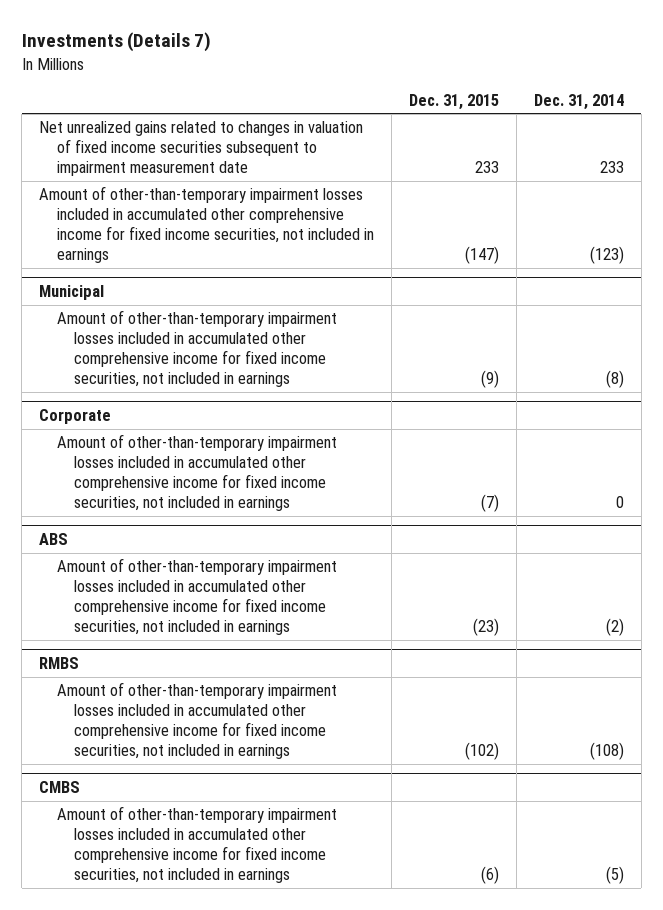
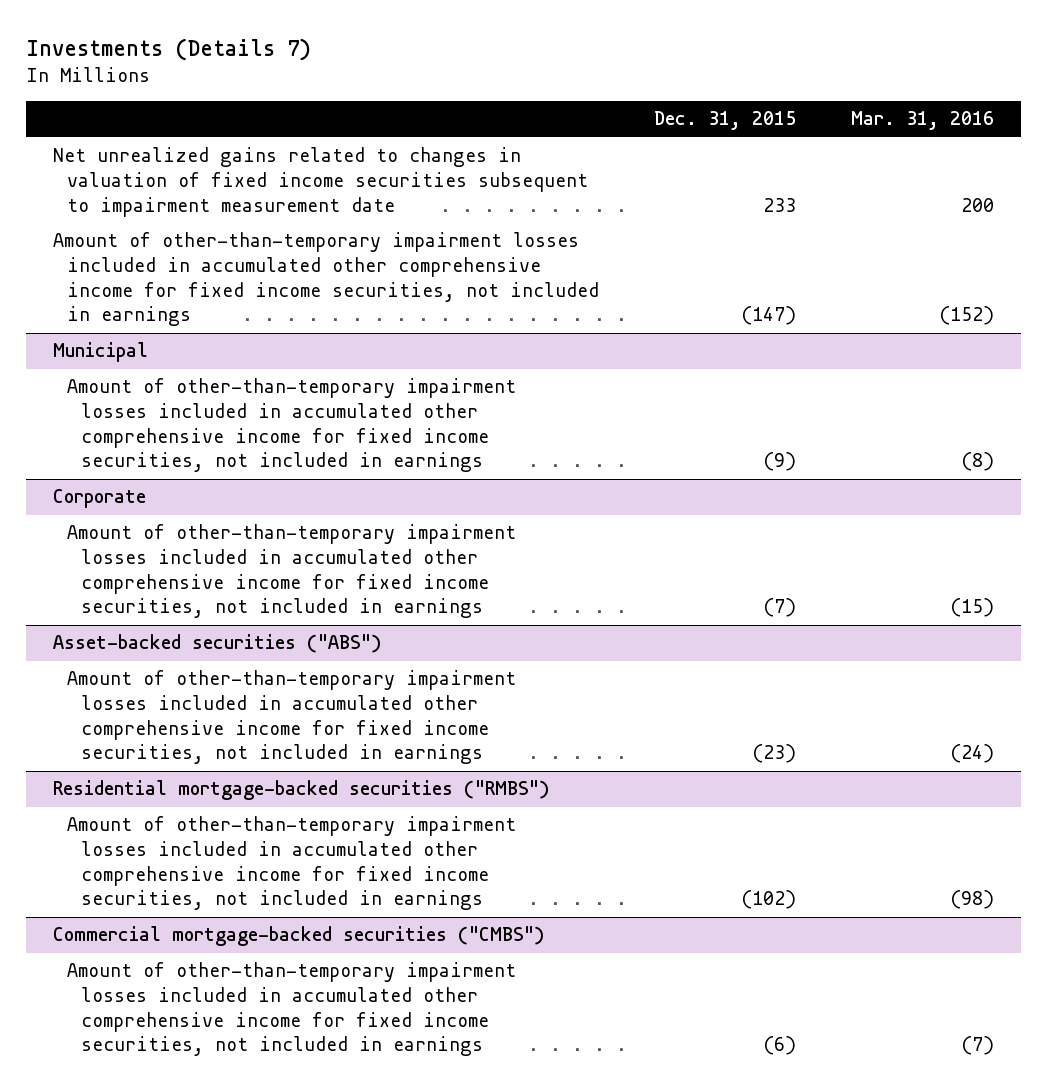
- | Dec. 31, 2015 | Dec. 31, 2014
+ | Dec. 31, 2015 | Mar. 31, 2016
- ABS
+ Asset-backed securities ("ABS")
- RMBS
+ Residential mortgage-backed securities ("RMBS")
- CMBS
+ Commercial mortgage-backed securities ("CMBS")

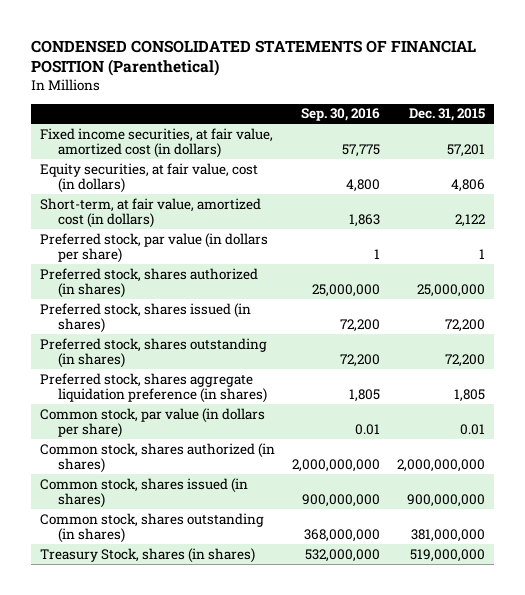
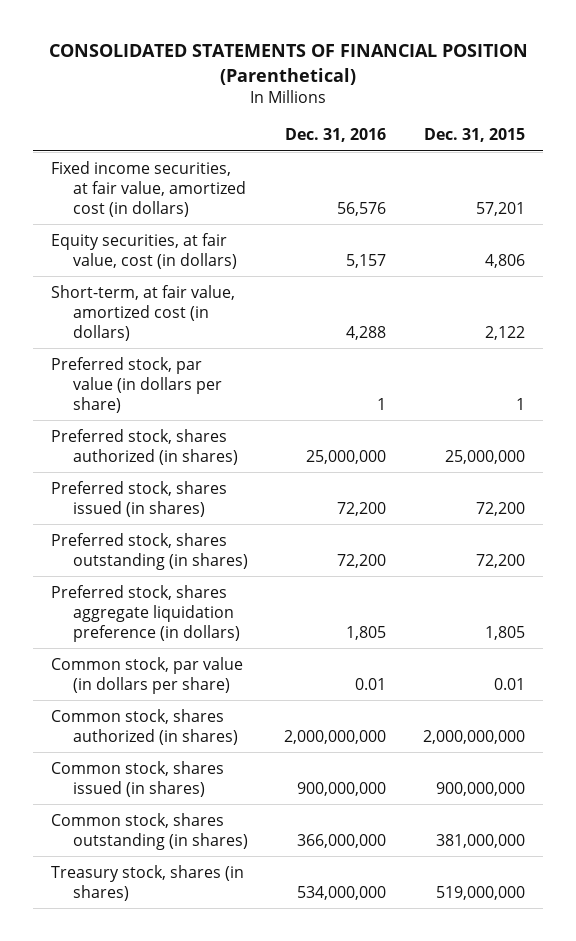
- CONDENSED CONSOLIDATED STATEMENTS OF FINANCIAL POSITION (Parenthetical)
+ CONSOLIDATED STATEMENTS OF FINANCIAL POSITION (Parenthetical)
- | Sep. 30, 2016 | Dec. 31, 2015
+ | Dec. 31, 2016 | Dec. 31, 2015
- Preferred stock, shares aggregate liquidation preference (in shares) | 1,805 | 1,805
+ Preferred stock, shares aggregate liquidation preference (in dollars) | 1,805 | 1,805
- Treasury Stock, shares (in shares) | 532,000,000 | 519,000,000
+ Treasury stock, shares (in shares) | 534,000,000 | 519,000,000

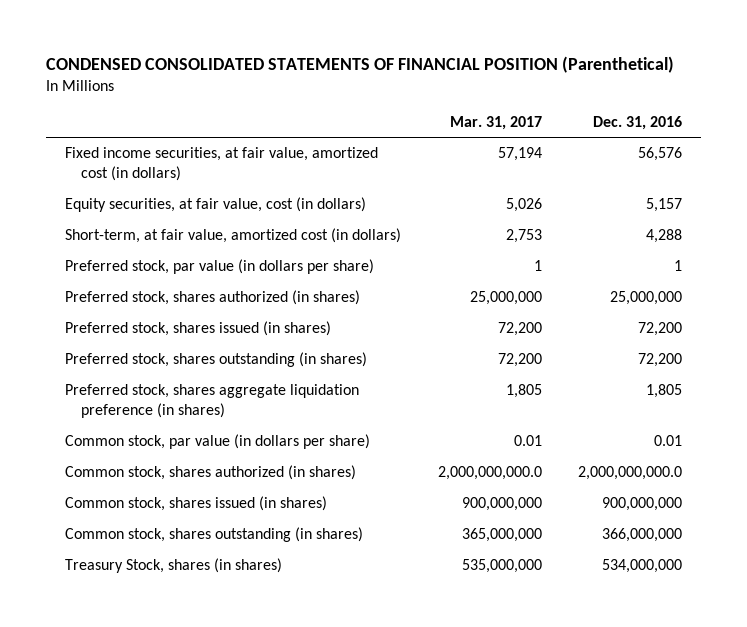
- CONSOLIDATED STATEMENTS OF FINANCIAL POSITION (Parenthetical)
+ CONDENSED CONSOLIDATED STATEMENTS OF FINANCIAL POSITION (Parenthetical)
- | Dec. 31, 2016 | Dec. 31, 2015
+ | Mar. 31, 2017 | Dec. 31, 2016
- Preferred stock, shares aggregate liquidation preference (in dollars) | 1,805 | 1,805
+ Preferred stock, shares aggregate liquidation preference (in shares) | 1,805 | 1,805
- Common stock, shares authorized (in shares) | 2,000,000,000 | 2,000,000,000
+ Common stock, shares authorized (in shares) | 2,000,000,000.0 | 2,000,000,000.0
- Treasury stock, shares (in shares) | 534,000,000 | 519,000,000
+ Treasury Stock, shares (in shares) | 535,000,000 | 534,000,000

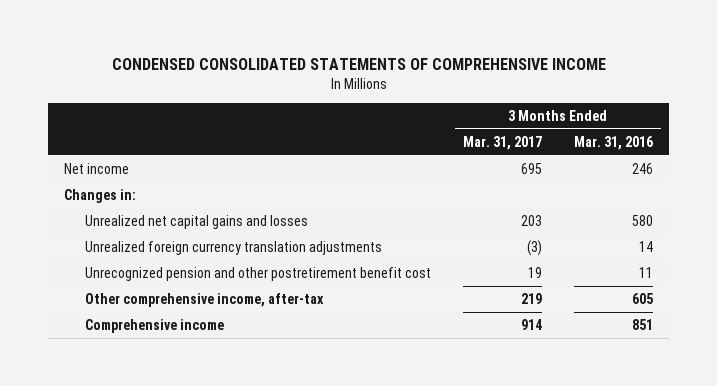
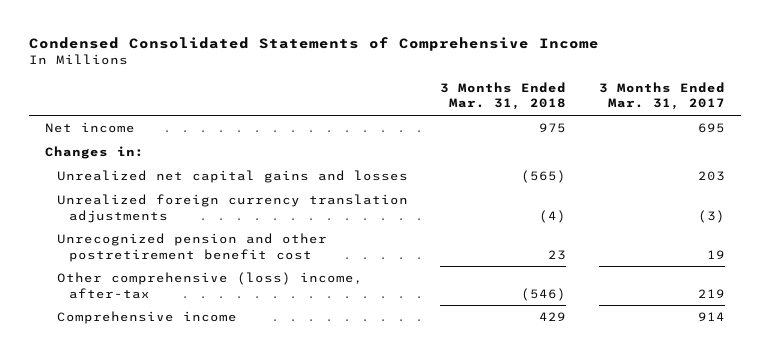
- CONDENSED CONSOLIDATED STATEMENTS OF COMPREHENSIVE INCOME
+ Condensed Consolidated Statements of Comprehensive Income
- | 3 Months Ended Mar. 31, 2017 | 3 Months Ended Mar. 31, 2016
+ | 3 Months Ended Mar. 31, 2018 | 3 Months Ended Mar. 31, 2017
- Other comprehensive income, after-tax | 219 | 605
+ Other comprehensive (loss) income, after-tax | (546) | 219

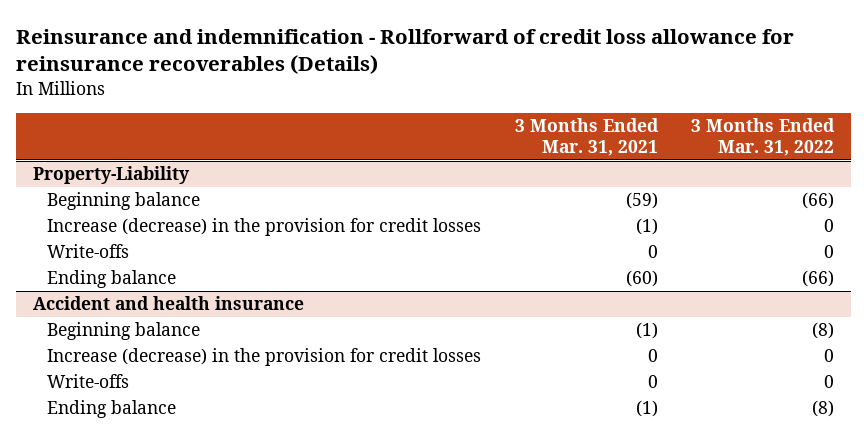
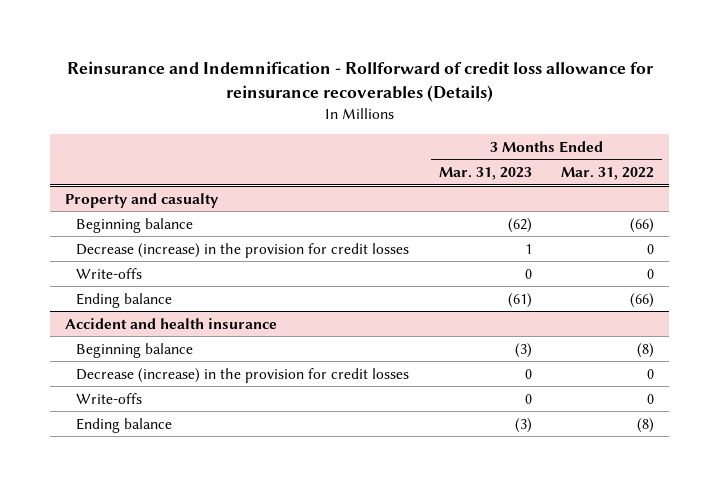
- Reinsurance and indemnification - Rollforward of credit loss allowance for reinsurance recoverables (Details)
+ Reinsurance and Indemnification - Rollforward of credit loss allowance for reinsurance recoverables (Details)
- | 3 Months Ended Mar. 31, 2021 | 3 Months Ended Mar. 31, 2022
+ | 3 Months Ended Mar. 31, 2023 | 3 Months Ended Mar. 31, 2022
- Property-Liability
+ Property and casualty
- Increase (decrease) in the provision for credit losses | (1) | 0
+ Decrease (increase) in the provision for credit losses | 1 | 0
@ Accident and health insurance
- Increase (decrease) in the provision for credit losses | 0 | 0
+ Decrease (increase) in the provision for credit losses | 0 | 0

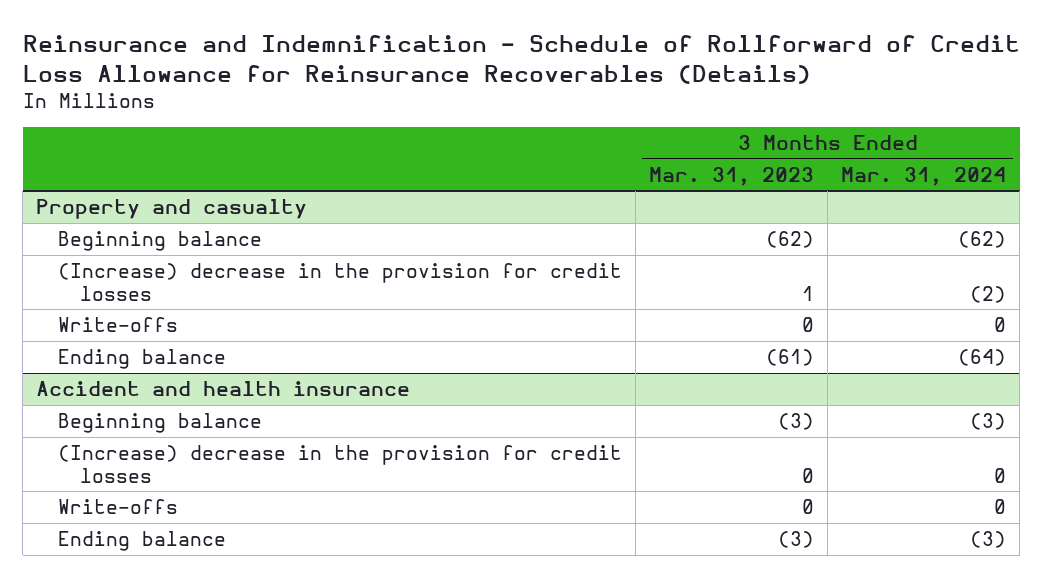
- Reinsurance and Indemnification - Rollforward of credit loss allowance for reinsurance recoverables (Details)
+ Reinsurance and Indemnification - Schedule of Rollforward of Credit Loss Allowance for Reinsurance Recoverables (Details)
- | 3 Months Ended Mar. 31, 2023 | 3 Months Ended Mar. 31, 2022
+ | 3 Months Ended Mar. 31, 2023 | 3 Months Ended Mar. 31, 2024
@ Property and casualty
- Decrease (increase) in the provision for credit losses | 1 | 0
+ (Increase) decrease in the provision for credit losses | 1 | (2)
@ Accident and health insurance
- Decrease (increase) in the provision for credit losses | 0 | 0
+ (Increase) decrease in the provision for credit losses | 0 | 0

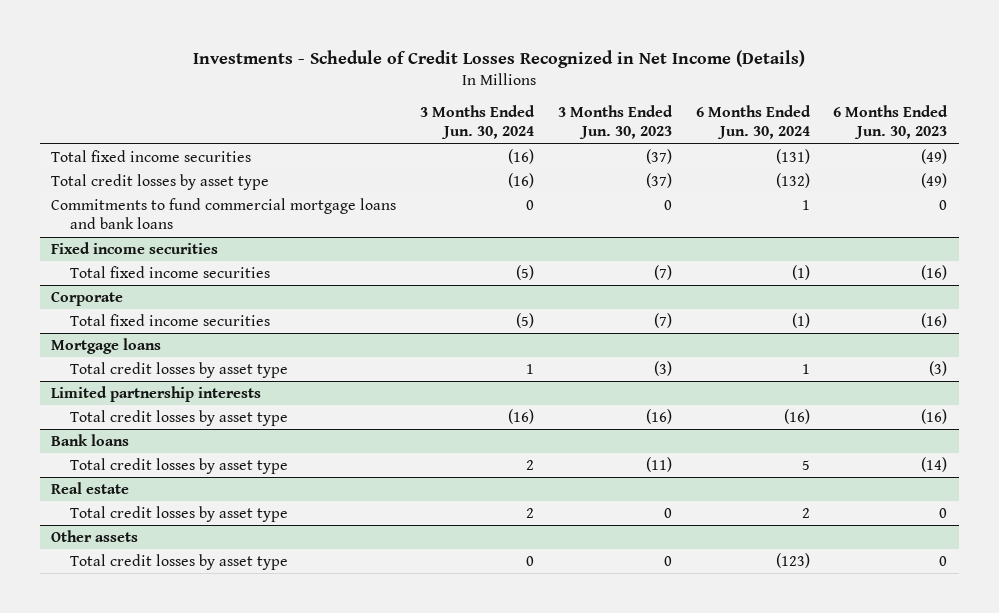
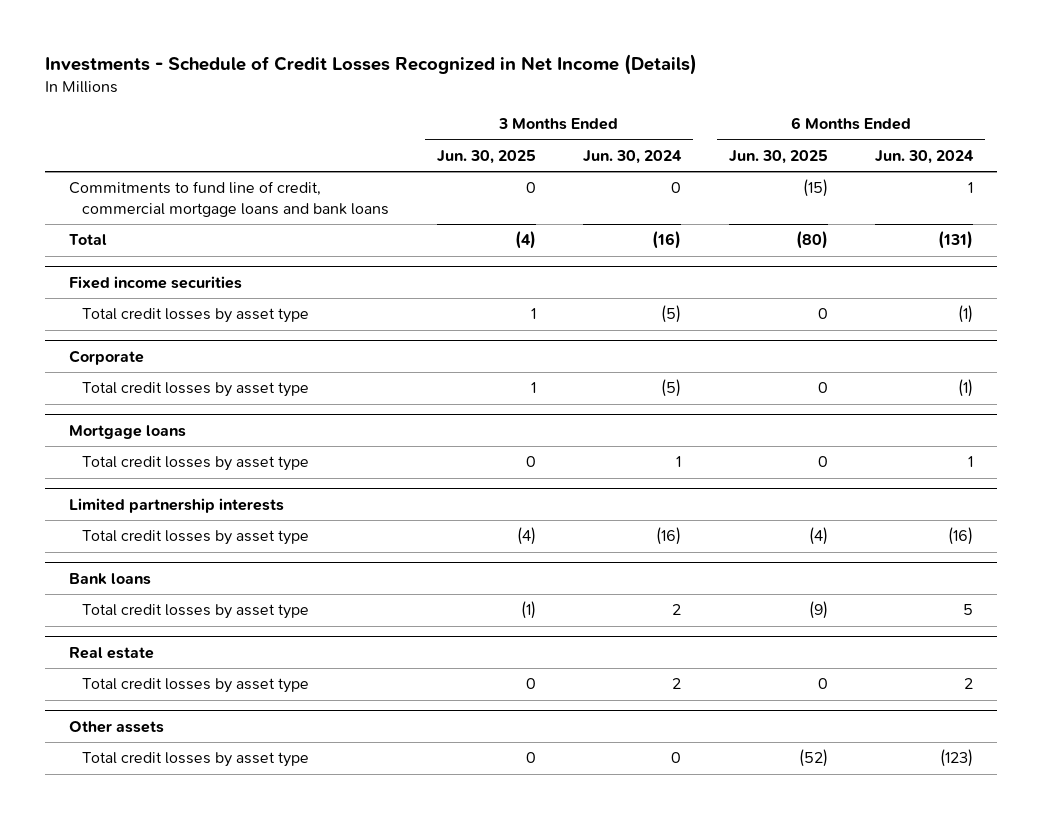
- | 3 Months Ended Jun. 30, 2024 | 3 Months Ended Jun. 30, 2023 | 6 Months Ended Jun. 30, 2024 | 6 Months Ended Jun. 30, 2023
+ | 3 Months Ended Jun. 30, 2025 | 3 Months Ended Jun. 30, 2024 | 6 Months Ended Jun. 30, 2025 | 6 Months Ended Jun. 30, 2024
- Total fixed income securities | (16) | (37) | (131) | (49)
- Total credit losses by asset type | (16) | (37) | (132) | (49)
- Commitments to fund commercial mortgage loans and bank loans | 0 | 0 | 1 | 0
+ Commitments to fund line of credit, commercial mortgage loans and bank loans | 0 | 0 | (15) | 1
+ Total | (4) | (16) | (80) | (131)
@ Fixed income securities
- Total fixed income securities | (5) | (7) | (1) | (16)
+ Total credit losses by asset type | 1 | (5) | 0 | (1)
@ Corporate
- Total fixed income securities | (5) | (7) | (1) | (16)
+ Total credit losses by asset type | 1 | (5) | 0 | (1)

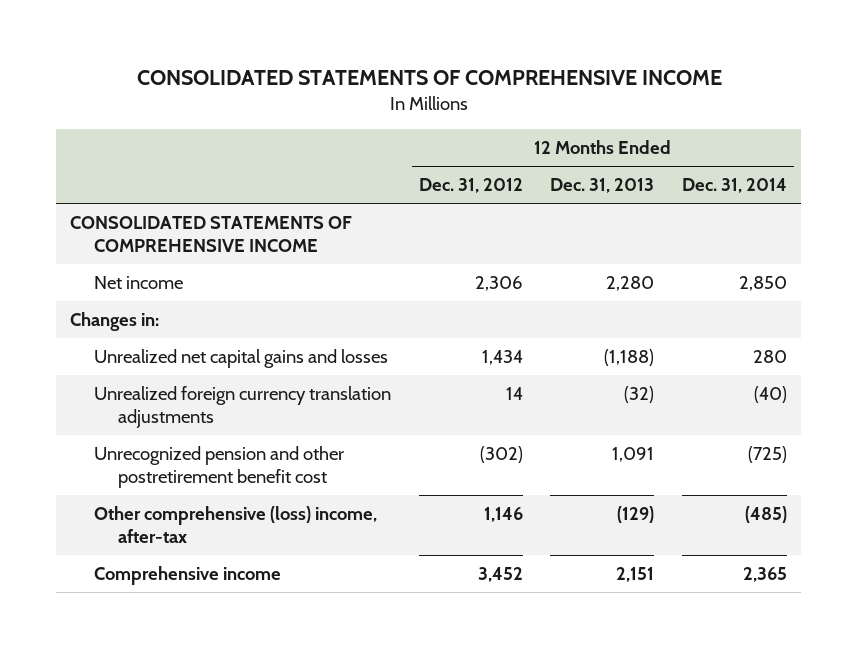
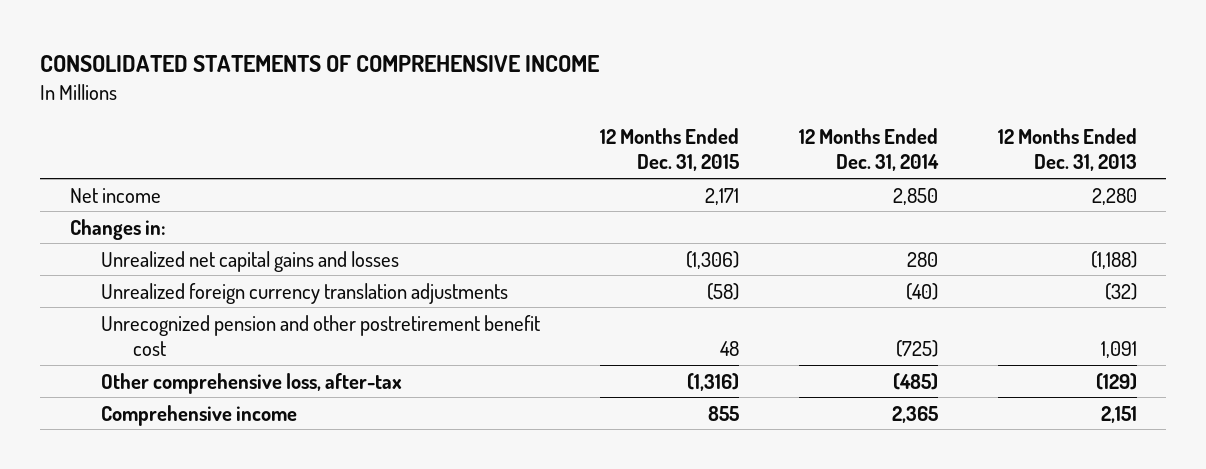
- | 12 Months Ended Dec. 31, 2012 | 12 Months Ended Dec. 31, 2013 | 12 Months Ended Dec. 31, 2014
+ | 12 Months Ended Dec. 31, 2015 | 12 Months Ended Dec. 31, 2014 | 12 Months Ended Dec. 31, 2013
- CONSOLIDATED STATEMENTS OF COMPREHENSIVE INCOME
- Other comprehensive (loss) income, after-tax | 1,146 | (129) | (485)
+ Other comprehensive loss, after-tax | (1,316) | (485) | (129)

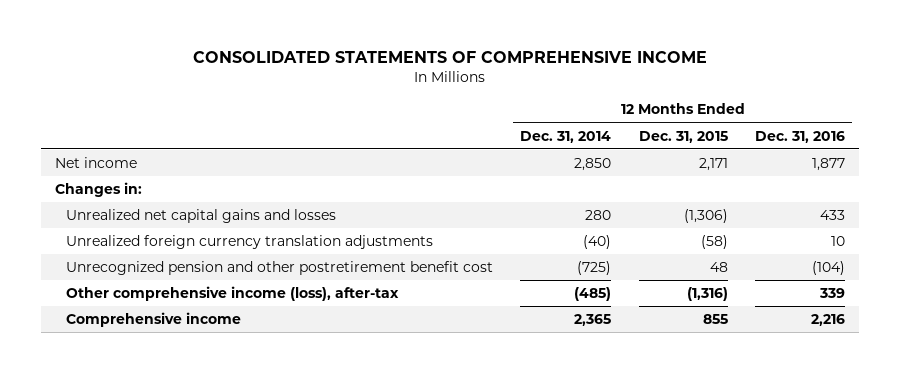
- | 12 Months Ended Dec. 31, 2015 | 12 Months Ended Dec. 31, 2014 | 12 Months Ended Dec. 31, 2013
+ | 12 Months Ended Dec. 31, 2014 | 12 Months Ended Dec. 31, 2015 | 12 Months Ended Dec. 31, 2016
- Other comprehensive loss, after-tax | (1,316) | (485) | (129)
+ Other comprehensive income (loss), after-tax | (485) | (1,316) | 339

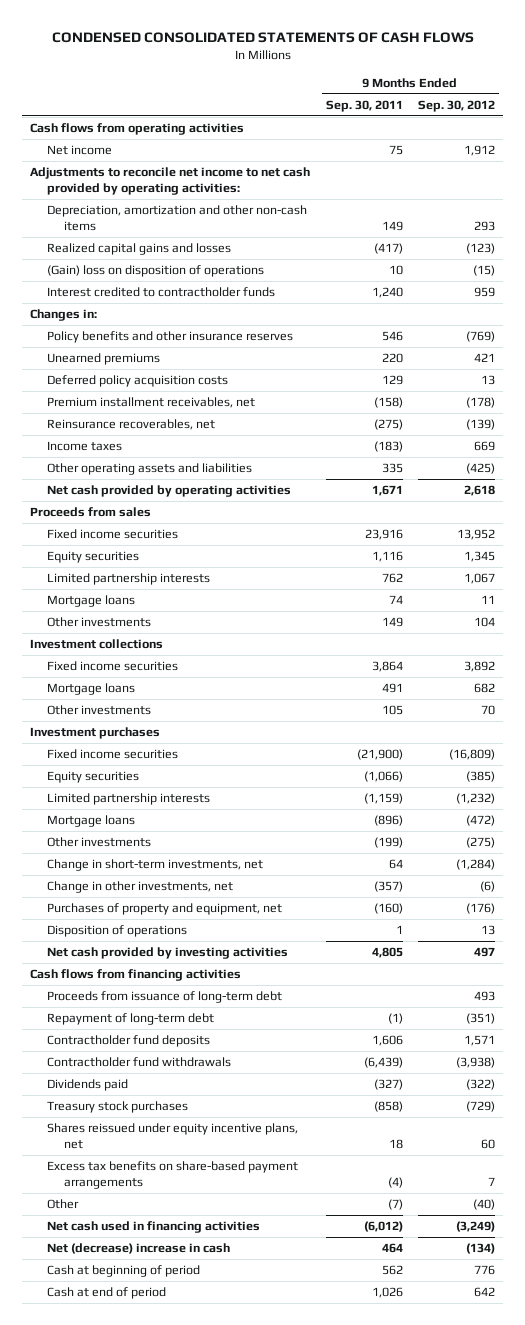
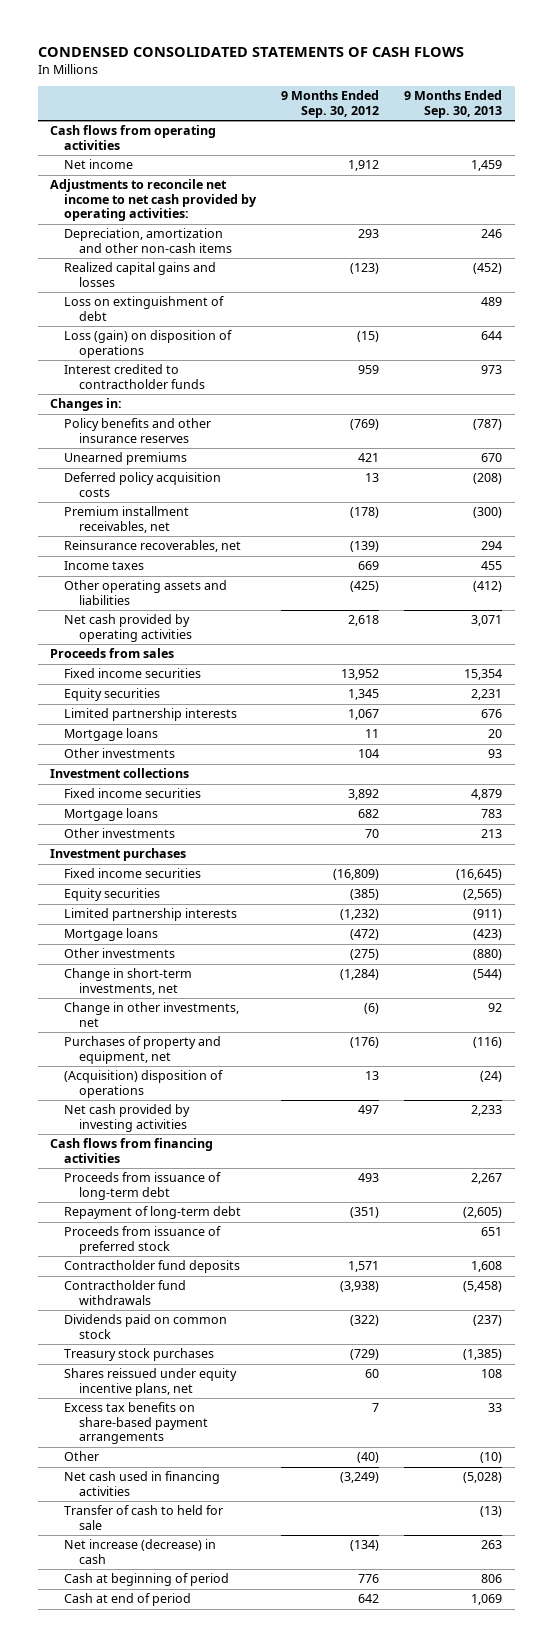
- | 9 Months Ended Sep. 30, 2011 | 9 Months Ended Sep. 30, 2012
+ | 9 Months Ended Sep. 30, 2012 | 9 Months Ended Sep. 30, 2013
- (Gain) loss on disposition of operations | 10 | (15)
+ Loss on extinguishment of debt | | 489
+ Loss (gain) on disposition of operations | (15) | 644
- Disposition of operations | 1 | 13
+ (Acquisition) disposition of operations | 13 | (24)
+ Proceeds from issuance of preferred stock | | 651
- Dividends paid | (327) | (322)
+ Dividends paid on common stock | (322) | (237)
- Net (decrease) increase in cash | 464 | (134)
+ Transfer of cash to held for sale | | (13)
+ Net increase (decrease) in cash | (134) | 263

